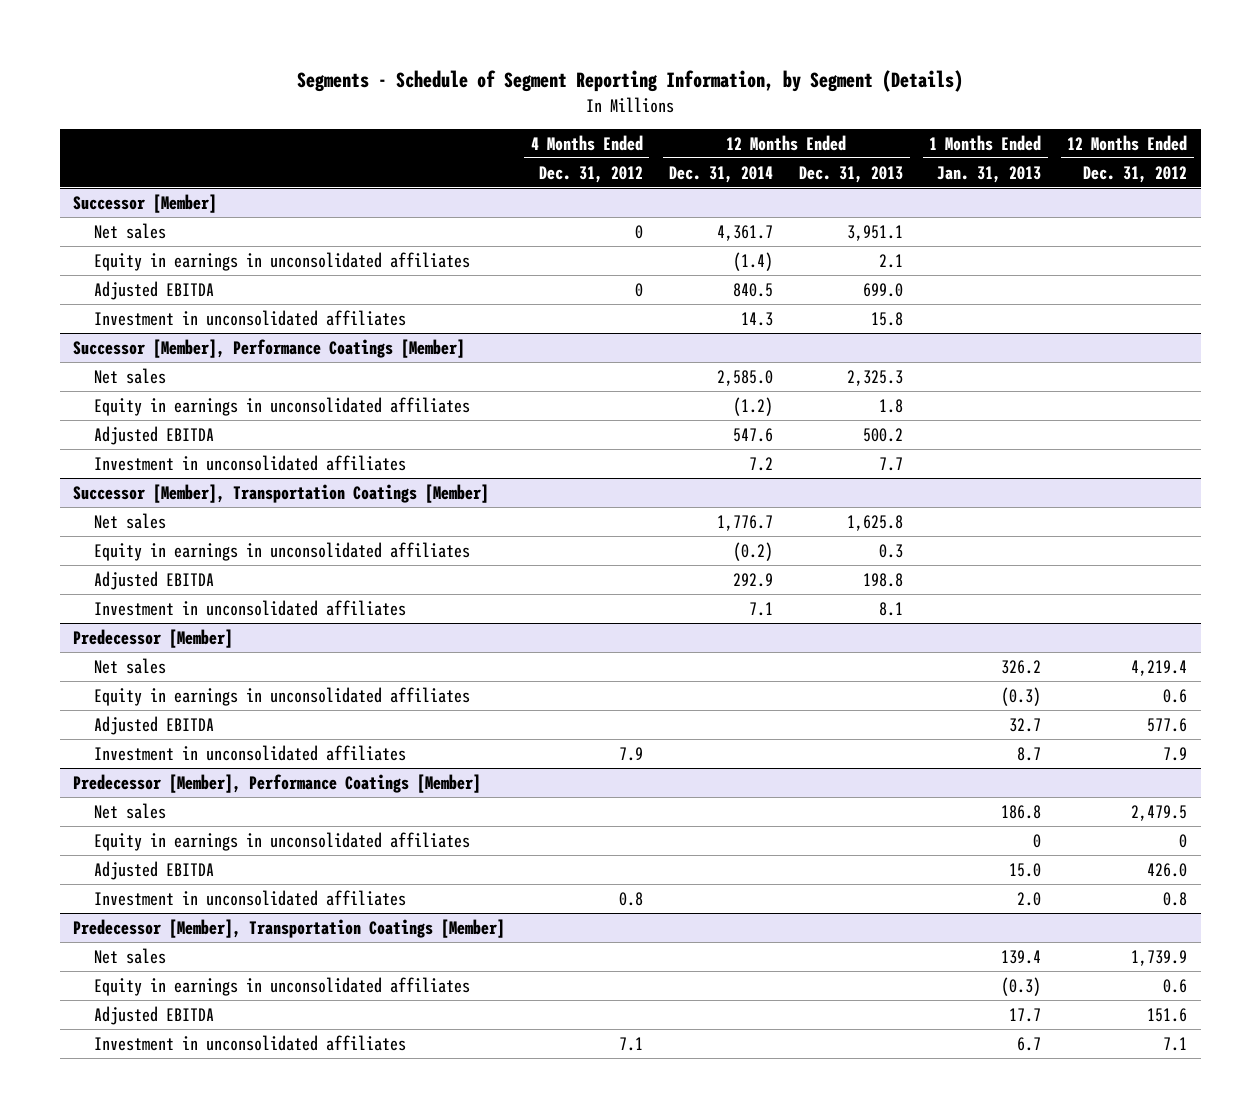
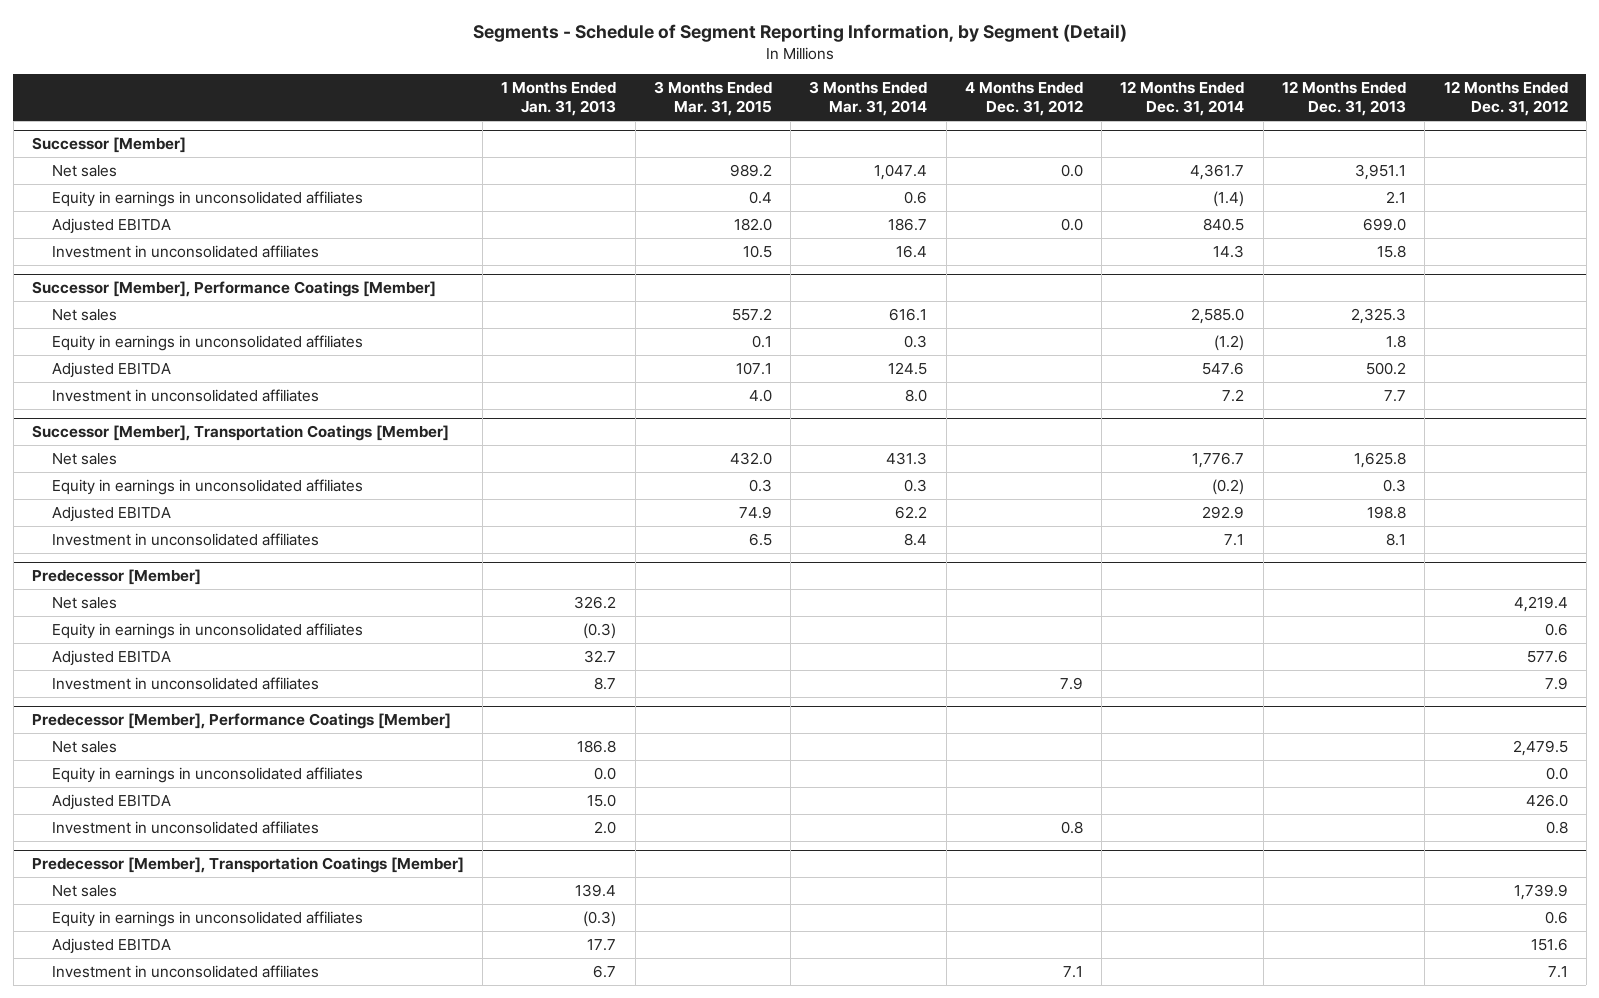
- Segments - Schedule of Segment Reporting Information, by Segment (Details)
+ Segments - Schedule of Segment Reporting Information, by Segment (Detail)
- | 4 Months Ended Dec. 31, 2012 | 12 Months Ended Dec. 31, 2014 | 12 Months Ended Dec. 31, 2013 | 1 Months Ended Jan. 31, 2013 | 12 Months Ended Dec. 31, 2012
+ | 1 Months Ended Jan. 31, 2013 | 3 Months Ended Mar. 31, 2015 | 3 Months Ended Mar. 31, 2014 | 4 Months Ended Dec. 31, 2012 | 12 Months Ended Dec. 31, 2014 | 12 Months Ended Dec. 31, 2013 | 12 Months Ended Dec. 31, 2012
@ Successor [Member]
- Net sales | 0 | 4,361.7 | 3,951.1 | |
+ Net sales | | 989.2 | 1,047.4 | 0.0 | 4,361.7 | 3,951.1 |
- Adjusted EBITDA | 0 | 840.5 | 699.0 | |
+ Adjusted EBITDA | | 182.0 | 186.7 | 0.0 | 840.5 | 699.0 |
@ Predecessor [Member], Performance Coatings [Member]
- Equity in earnings in unconsolidated affiliates | | | | 0 | 0
+ Equity in earnings in unconsolidated affiliates | 0.0 | | | | | | 0.0

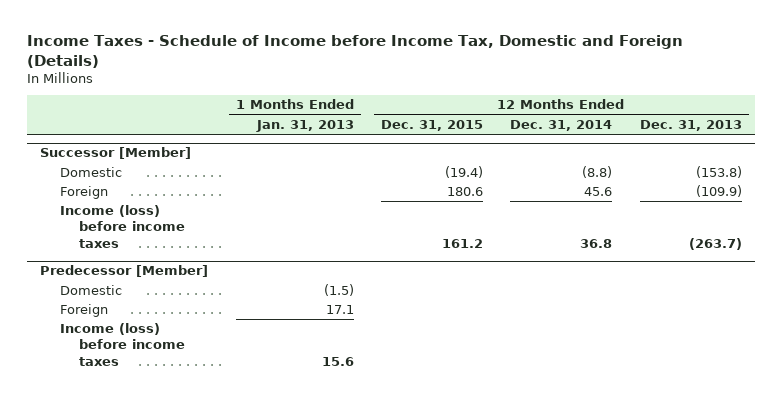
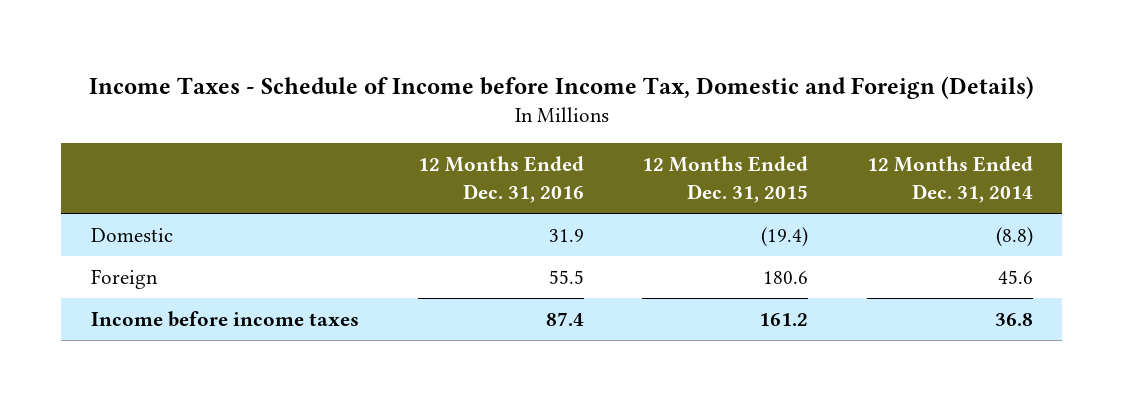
- | 1 Months Ended Jan. 31, 2013 | 12 Months Ended Dec. 31, 2015 | 12 Months Ended Dec. 31, 2014 | 12 Months Ended Dec. 31, 2013
+ | 12 Months Ended Dec. 31, 2016 | 12 Months Ended Dec. 31, 2015 | 12 Months Ended Dec. 31, 2014
- Successor [Member]
- Income (loss) before income taxes | | 161.2 | 36.8 | (263.7)
- Predecessor [Member]
- Domestic | (1.5) | | |
- Foreign | 17.1 | | |
- Income (loss) before income taxes | 15.6 | | |
+ Income before income taxes | 87.4 | 161.2 | 36.8

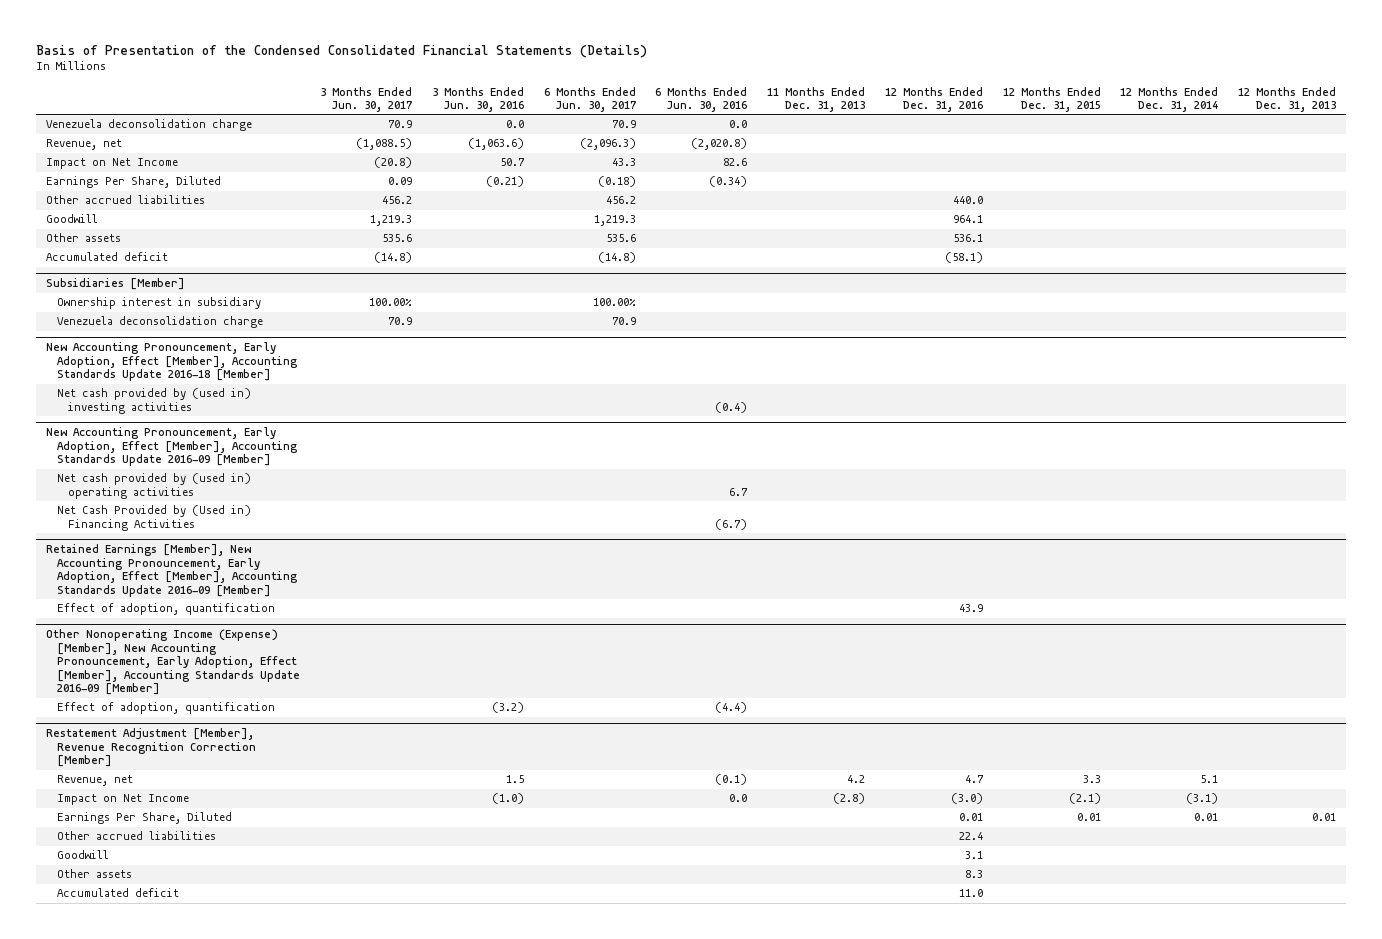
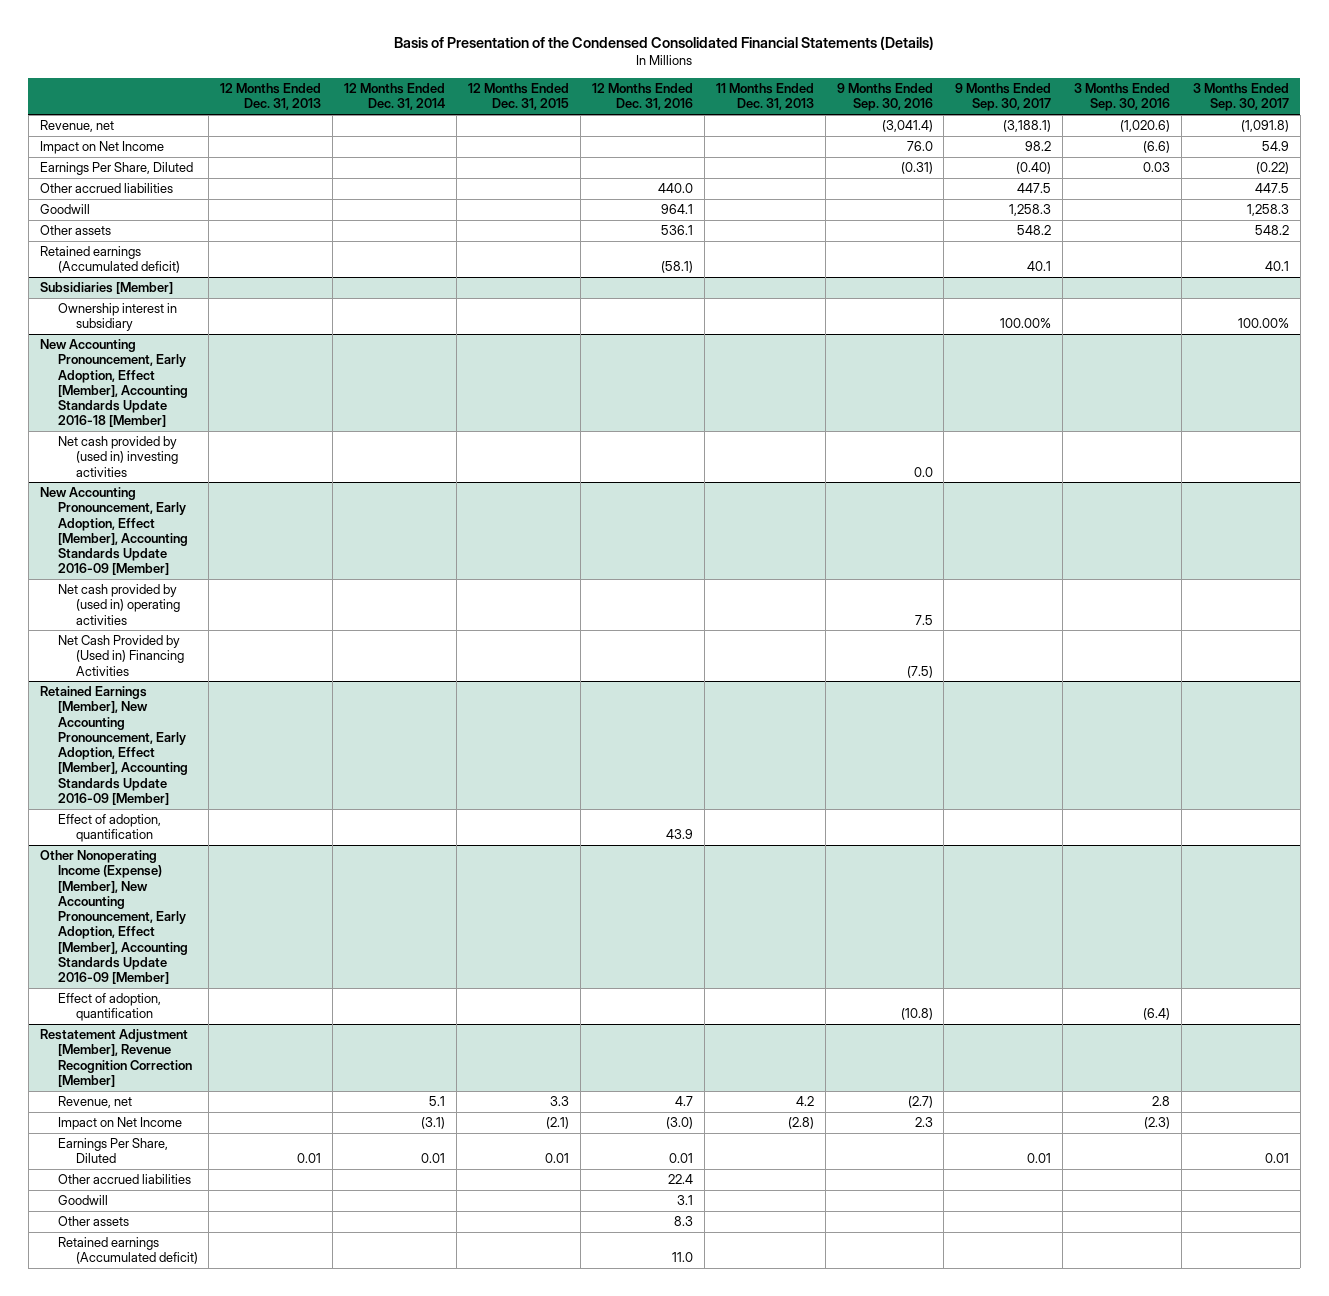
- | 3 Months Ended Jun. 30, 2017 | 3 Months Ended Jun. 30, 2016 | 6 Months Ended Jun. 30, 2017 | 6 Months Ended Jun. 30, 2016 | 11 Months Ended Dec. 31, 2013 | 12 Months Ended Dec. 31, 2016 | 12 Months Ended Dec. 31, 2015 | 12 Months Ended Dec. 31, 2014 | 12 Months Ended Dec. 31, 2013
+ | 12 Months Ended Dec. 31, 2013 | 12 Months Ended Dec. 31, 2014 | 12 Months Ended Dec. 31, 2015 | 12 Months Ended Dec. 31, 2016 | 11 Months Ended Dec. 31, 2013 | 9 Months Ended Sep. 30, 2016 | 9 Months Ended Sep. 30, 2017 | 3 Months Ended Sep. 30, 2016 | 3 Months Ended Sep. 30, 2017
- Venezuela deconsolidation charge | 70.9 | 0.0 | 70.9 | 0.0 | | | | |
- Accumulated deficit | (14.8) | | (14.8) | | | (58.1) | | |
+ Retained earnings (Accumulated deficit) | | | | (58.1) | | | 40.1 | | 40.1
@ Subsidiaries [Member]
- Venezuela deconsolidation charge | 70.9 | | 70.9 | | | | | |
@ Restatement Adjustment [Member], Revenue Recognition Correction [Member]
- Accumulated deficit | | | | | | 11.0 | | |
+ Retained earnings (Accumulated deficit) | | | | 11.0 | | | | |

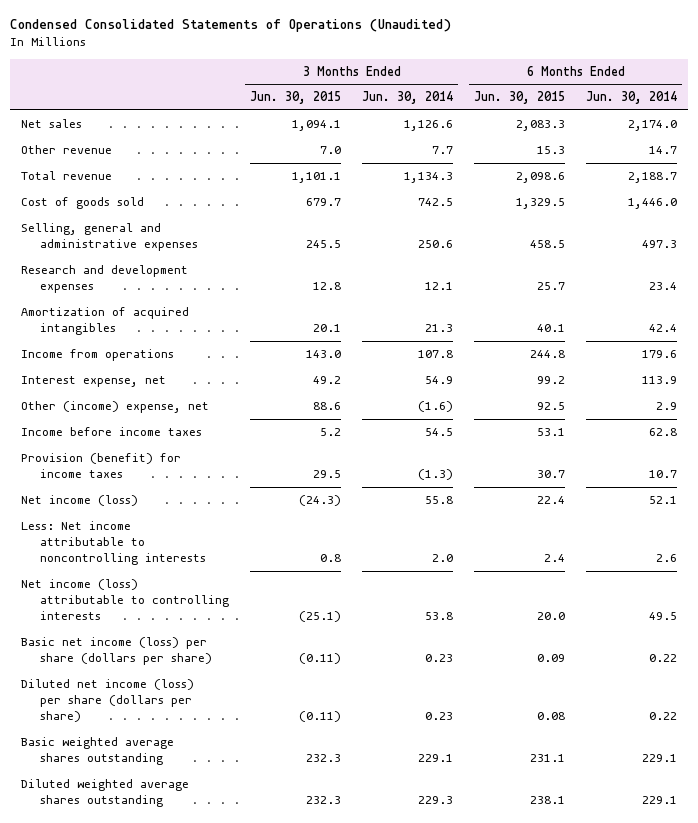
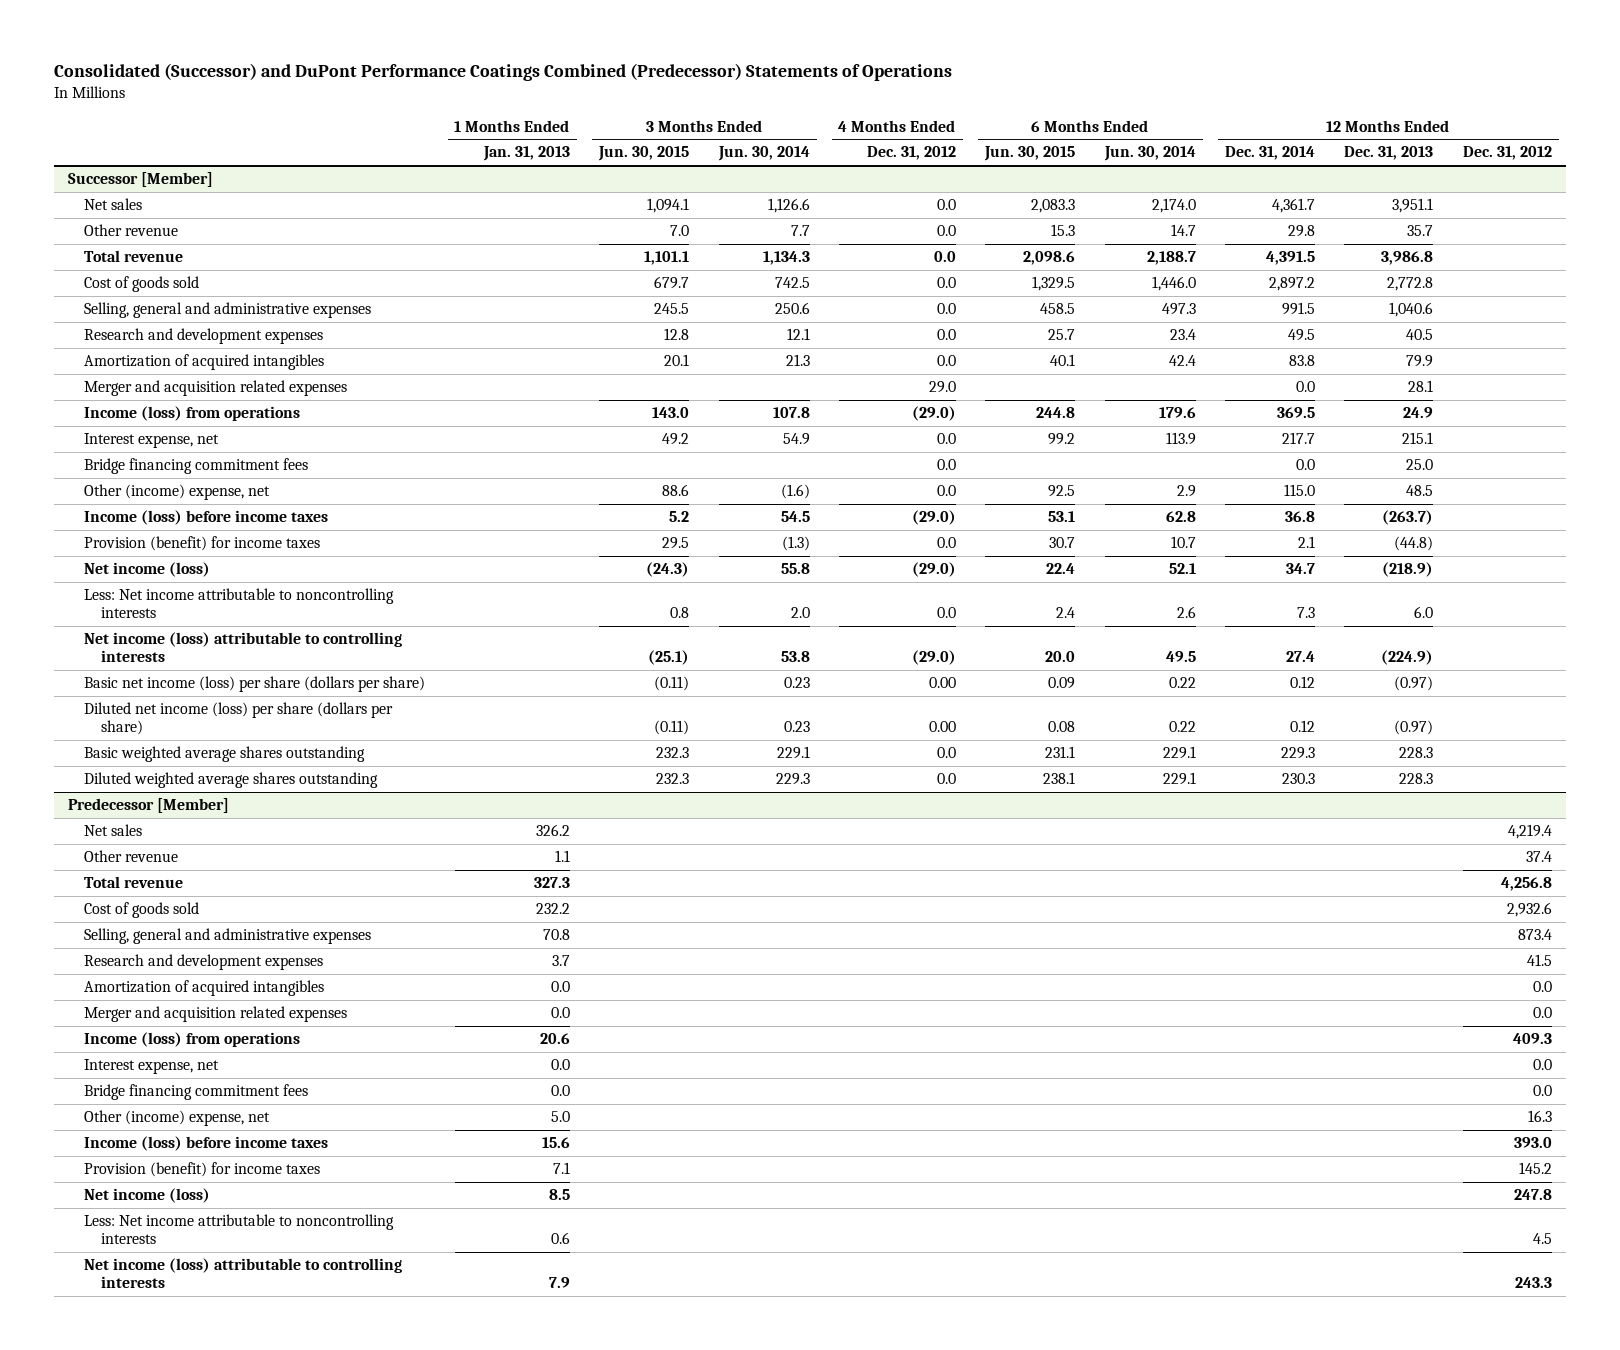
- Condensed Consolidated Statements of Operations (Unaudited)
+ Consolidated (Successor) and DuPont Performance Coatings Combined (Predecessor) Statements of Operations
- | 3 Months Ended Jun. 30, 2015 | 3 Months Ended Jun. 30, 2014 | 6 Months Ended Jun. 30, 2015 | 6 Months Ended Jun. 30, 2014
+ | 1 Months Ended Jan. 31, 2013 | 3 Months Ended Jun. 30, 2015 | 3 Months Ended Jun. 30, 2014 | 4 Months Ended Dec. 31, 2012 | 6 Months Ended Jun. 30, 2015 | 6 Months Ended Jun. 30, 2014 | 12 Months Ended Dec. 31, 2014 | 12 Months Ended Dec. 31, 2013 | 12 Months Ended Dec. 31, 2012
+ Successor [Member]
- Income from operations | 143.0 | 107.8 | 244.8 | 179.6
+ Merger and acquisition related expenses | | | | 29.0 | | | 0.0 | 28.1 |
+ Income (loss) from operations | | 143.0 | 107.8 | (29.0) | 244.8 | 179.6 | 369.5 | 24.9 |
+ Bridge financing commitment fees | | | | 0.0 | | | 0.0 | 25.0 |
- Income before income taxes | 5.2 | 54.5 | 53.1 | 62.8
+ Income (loss) before income taxes | | 5.2 | 54.5 | (29.0) | 53.1 | 62.8 | 36.8 | (263.7) |
+ Predecessor [Member]
+ Net sales | 326.2 | | | | | | | | 4,219.4
+ Other revenue | 1.1 | | | | | | | | 37.4
+ Total revenue | 327.3 | | | | | | | | 4,256.8
+ Cost of goods sold | 232.2 | | | | | | | | 2,932.6
+ Selling, general and administrative expenses | 70.8 | | | | | | | | 873.4
+ Research and development expenses | 3.7 | | | | | | | | 41.5
+ Amortization of acquired intangibles | 0.0 | | | | | | | | 0.0
+ Merger and acquisition related expenses | 0.0 | | | | | | | | 0.0
+ Income (loss) from operations | 20.6 | | | | | | | | 409.3
+ Interest expense, net | 0.0 | | | | | | | | 0.0
+ Bridge financing commitment fees | 0.0 | | | | | | | | 0.0
+ Other (income) expense, net | 5.0 | | | | | | | | 16.3
+ Income (loss) before income taxes | 15.6 | | | | | | | | 393.0
+ Provision (benefit) for income taxes | 7.1 | | | | | | | | 145.2
+ Net income (loss) | 8.5 | | | | | | | | 247.8
+ Less: Net income attributable to noncontrolling interests | 0.6 | | | | | | | | 4.5
+ Net income (loss) attributable to controlling interests | 7.9 | | | | | | | | 243.3

